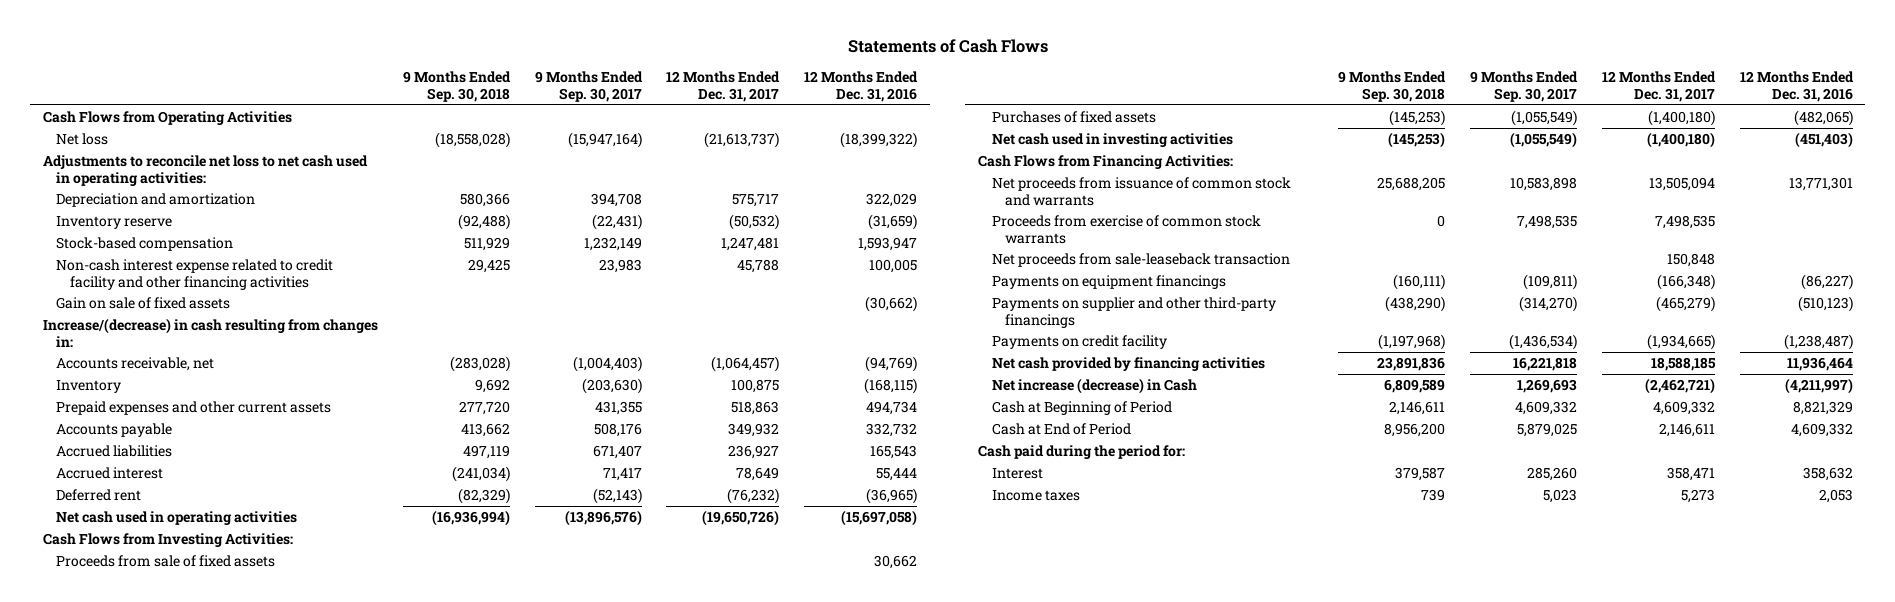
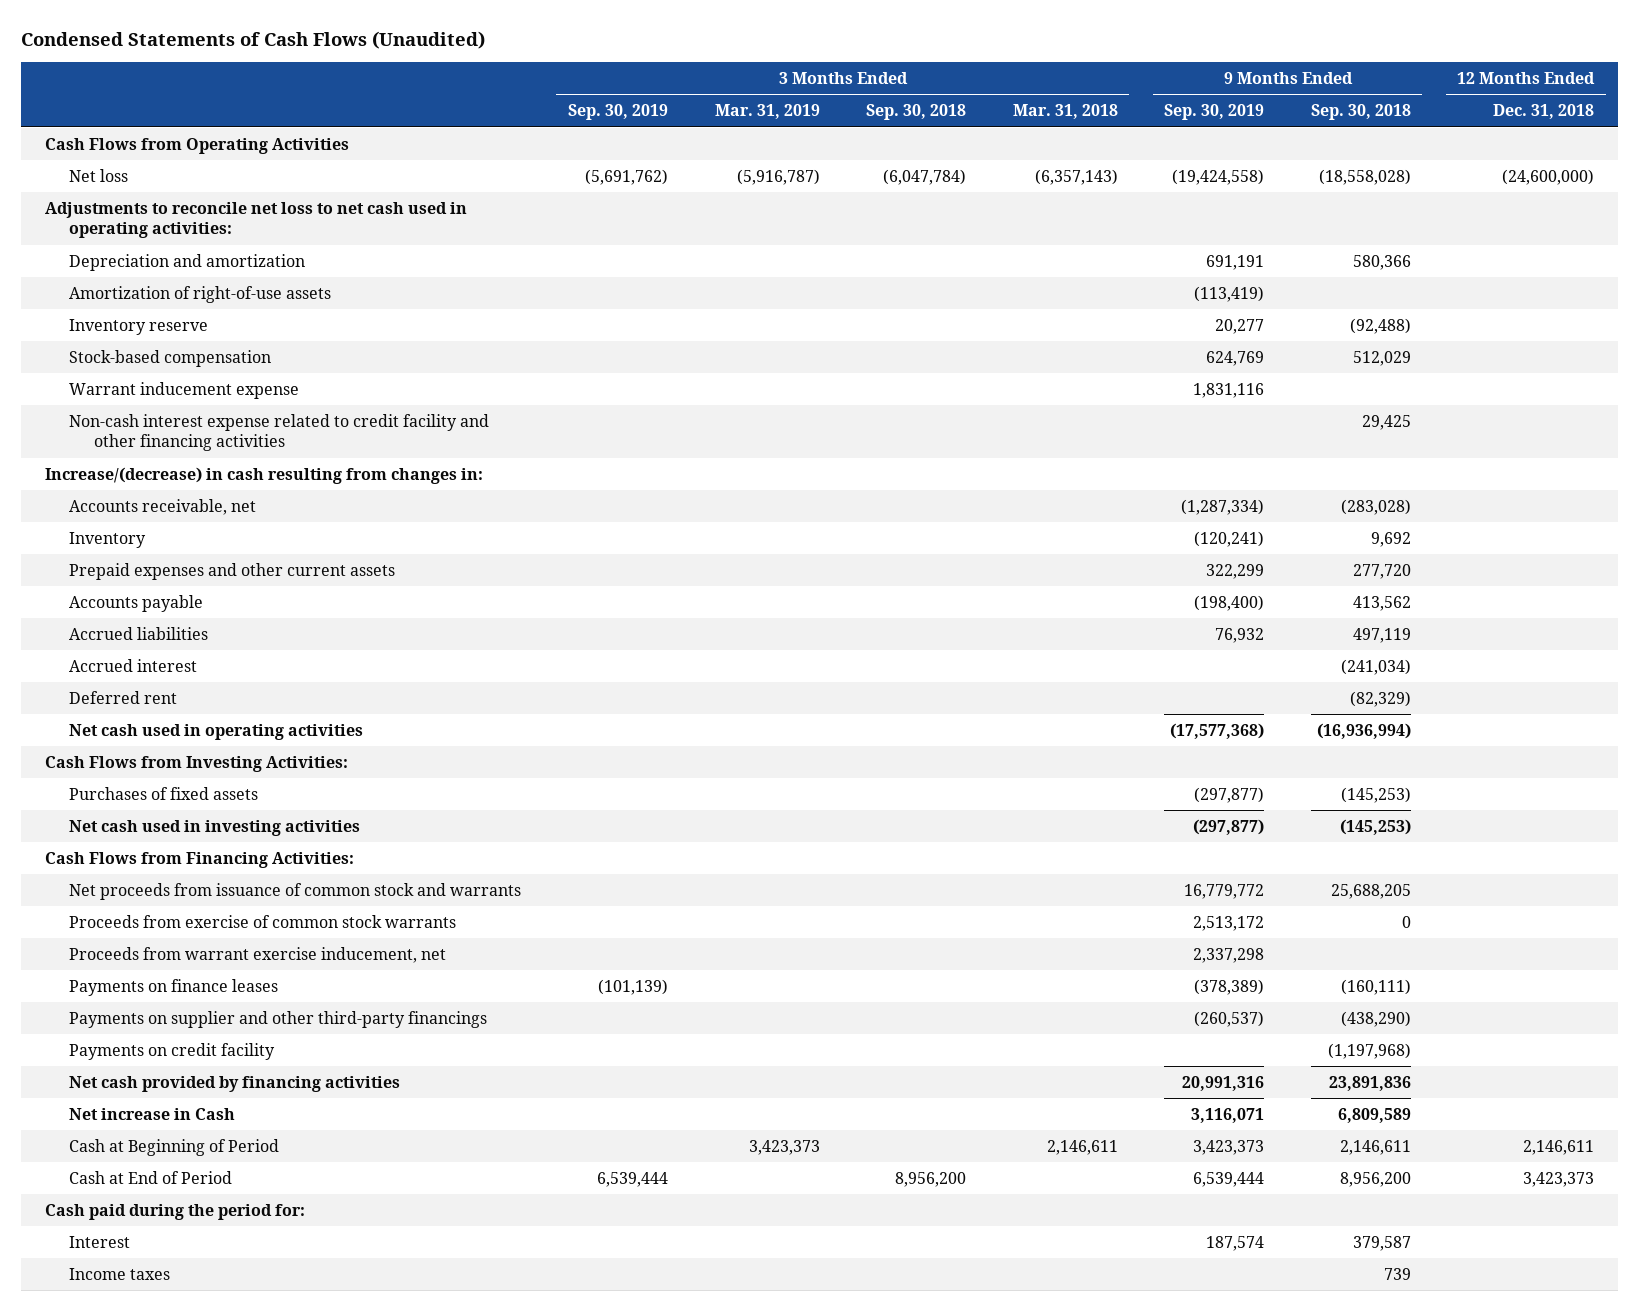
- Statements of Cash Flows
+ Condensed Statements of Cash Flows (Unaudited)
- | 9 Months Ended Sep. 30, 2018 | 9 Months Ended Sep. 30, 2017 | 12 Months Ended Dec. 31, 2017 | 12 Months Ended Dec. 31, 2016
+ | 3 Months Ended Sep. 30, 2019 | 3 Months Ended Mar. 31, 2019 | 3 Months Ended Sep. 30, 2018 | 3 Months Ended Mar. 31, 2018 | 9 Months Ended Sep. 30, 2019 | 9 Months Ended Sep. 30, 2018 | 12 Months Ended Dec. 31, 2018
+ Amortization of right-of-use assets | | | | | (113,419) | |
- Stock-based compensation | 511,929 | 1,232,149 | 1,247,481 | 1,593,947
+ Stock-based compensation | | | | | 624,769 | 512,029 |
+ Warrant inducement expense | | | | | 1,831,116 | |
- Gain on sale of fixed assets | | | | (30,662)
- Accounts payable | 413,662 | 508,176 | 349,932 | 332,732
+ Accounts payable | | | | | (198,400) | 413,562 |
- Proceeds from sale of fixed assets | | | | 30,662
- Net proceeds from sale-leaseback transaction | | | 150,848 |
- Payments on equipment financings | (160,111) | (109,811) | (166,348) | (86,227)
+ Proceeds from warrant exercise inducement, net | | | | | 2,337,298 | |
+ Payments on finance leases | (101,139) | | | | (378,389) | (160,111) |
- Net increase (decrease) in Cash | 6,809,589 | 1,269,693 | (2,462,721) | (4,211,997)
+ Net increase in Cash | | | | | 3,116,071 | 6,809,589 |

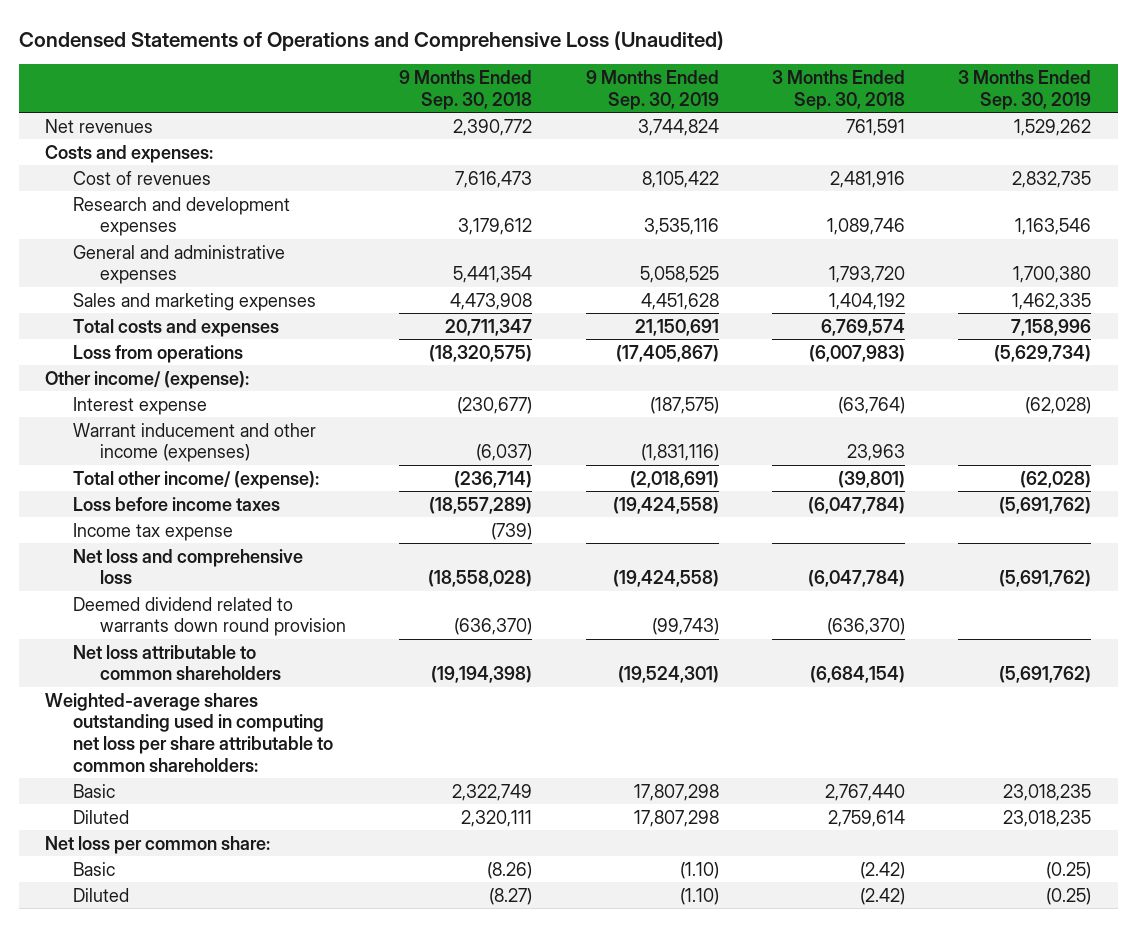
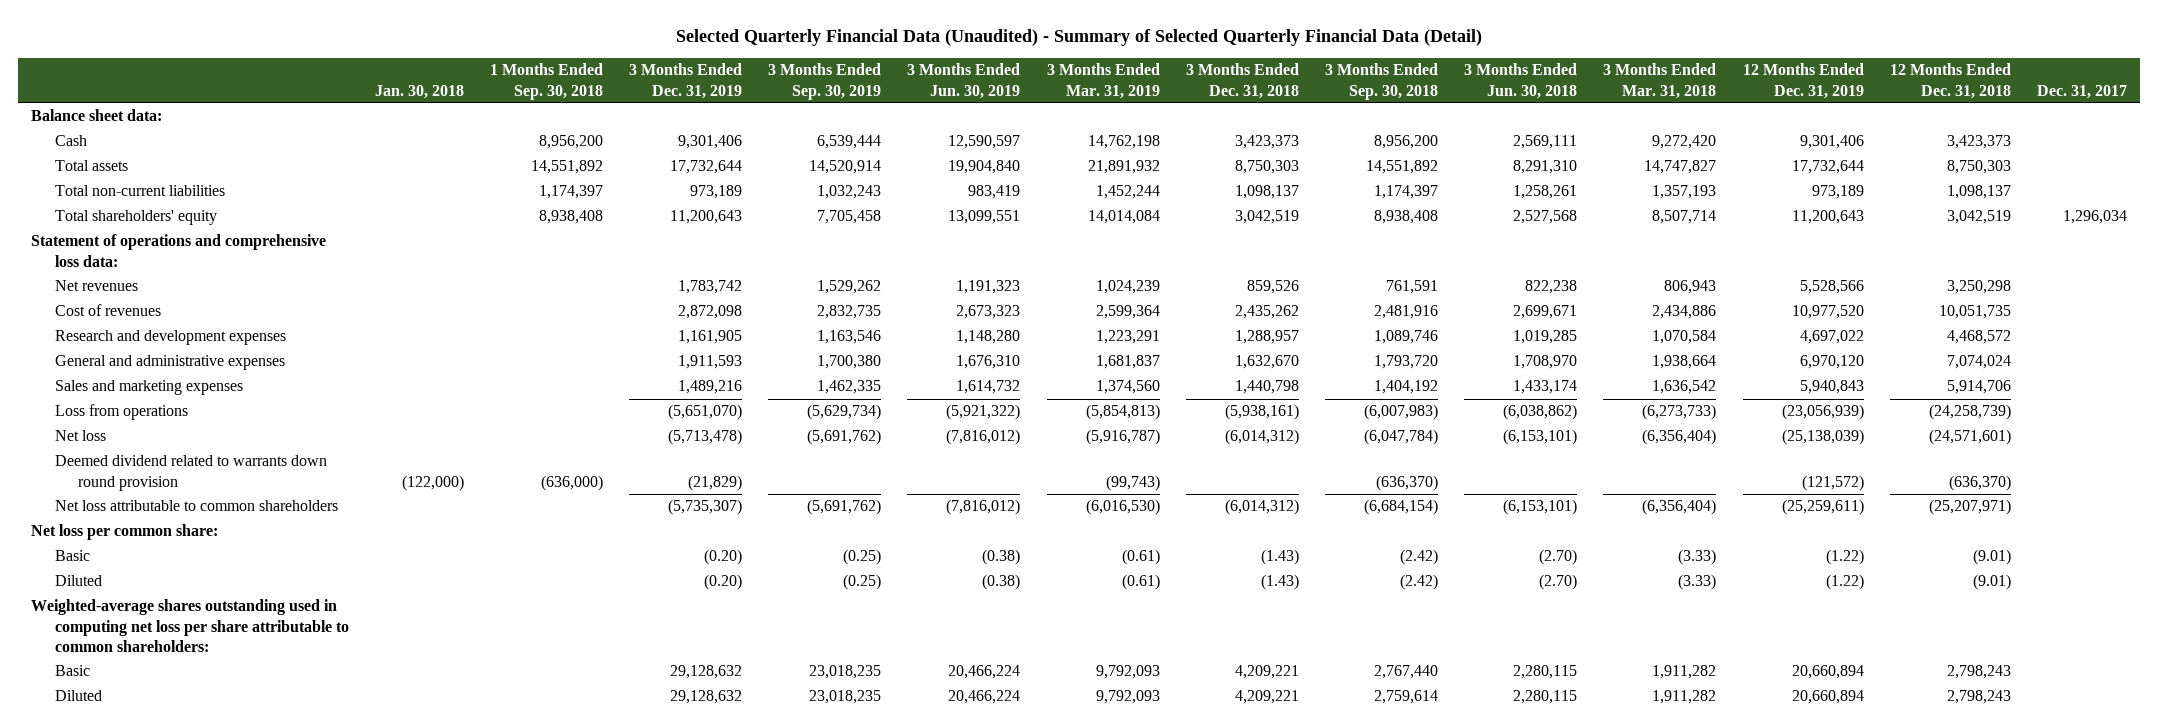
- Condensed Statements of Operations and Comprehensive Loss (Unaudited)
+ Selected Quarterly Financial Data (Unaudited) - Summary of Selected Quarterly Financial Data (Detail)
- | 9 Months Ended Sep. 30, 2018 | 9 Months Ended Sep. 30, 2019 | 3 Months Ended Sep. 30, 2018 | 3 Months Ended Sep. 30, 2019
+ | Jan. 30, 2018 | 1 Months Ended Sep. 30, 2018 | 3 Months Ended Dec. 31, 2019 | 3 Months Ended Sep. 30, 2019 | 3 Months Ended Jun. 30, 2019 | 3 Months Ended Mar. 31, 2019 | 3 Months Ended Dec. 31, 2018 | 3 Months Ended Sep. 30, 2018 | 3 Months Ended Jun. 30, 2018 | 3 Months Ended Mar. 31, 2018 | 12 Months Ended Dec. 31, 2019 | 12 Months Ended Dec. 31, 2018 | Dec. 31, 2017
+ Balance sheet data:
+ Cash | | 8,956,200 | 9,301,406 | 6,539,444 | 12,590,597 | 14,762,198 | 3,423,373 | 8,956,200 | 2,569,111 | 9,272,420 | 9,301,406 | 3,423,373 |
+ Total assets | | 14,551,892 | 17,732,644 | 14,520,914 | 19,904,840 | 21,891,932 | 8,750,303 | 14,551,892 | 8,291,310 | 14,747,827 | 17,732,644 | 8,750,303 |
+ Total non-current liabilities | | 1,174,397 | 973,189 | 1,032,243 | 983,419 | 1,452,244 | 1,098,137 | 1,174,397 | 1,258,261 | 1,357,193 | 973,189 | 1,098,137 |
+ Total shareholders' equity | | 8,938,408 | 11,200,643 | 7,705,458 | 13,099,551 | 14,014,084 | 3,042,519 | 8,938,408 | 2,527,568 | 8,507,714 | 11,200,643 | 3,042,519 | 1,296,034
+ Statement of operations and comprehensive loss data:
- Costs and expenses:
- Total costs and expenses | 20,711,347 | 21,150,691 | 6,769,574 | 7,158,996
- Other income/ (expense):
- Interest expense | (230,677) | (187,575) | (63,764) | (62,028)
- Warrant inducement and other income (expenses) | (6,037) | (1,831,116) | 23,963 |
- Total other income/ (expense): | (236,714) | (2,018,691) | (39,801) | (62,028)
- Loss before income taxes | (18,557,289) | (19,424,558) | (6,047,784) | (5,691,762)
- Income tax expense | (739) | | |
- Net loss and comprehensive loss | (18,558,028) | (19,424,558) | (6,047,784) | (5,691,762)
+ Net loss | | | (5,713,478) | (5,691,762) | (7,816,012) | (5,916,787) | (6,014,312) | (6,047,784) | (6,153,101) | (6,356,404) | (25,138,039) | (24,571,601) |
moved down: Weighted-average shares outstanding used in computing net loss per share attributable to common shareholders:
moved down: Basic | | | 29,128,632 | 23,018,235 | 20,466,224 | 9,792,093 | 4,209,221 | 2,767,440 | 2,280,115 | 1,911,282 | 20,660,894 | 2,798,243 |
moved down: Diluted | | | 29,128,632 | 23,018,235 | 20,466,224 | 9,792,093 | 4,209,221 | 2,759,614 | 2,280,115 | 1,911,282 | 20,660,894 | 2,798,243 |

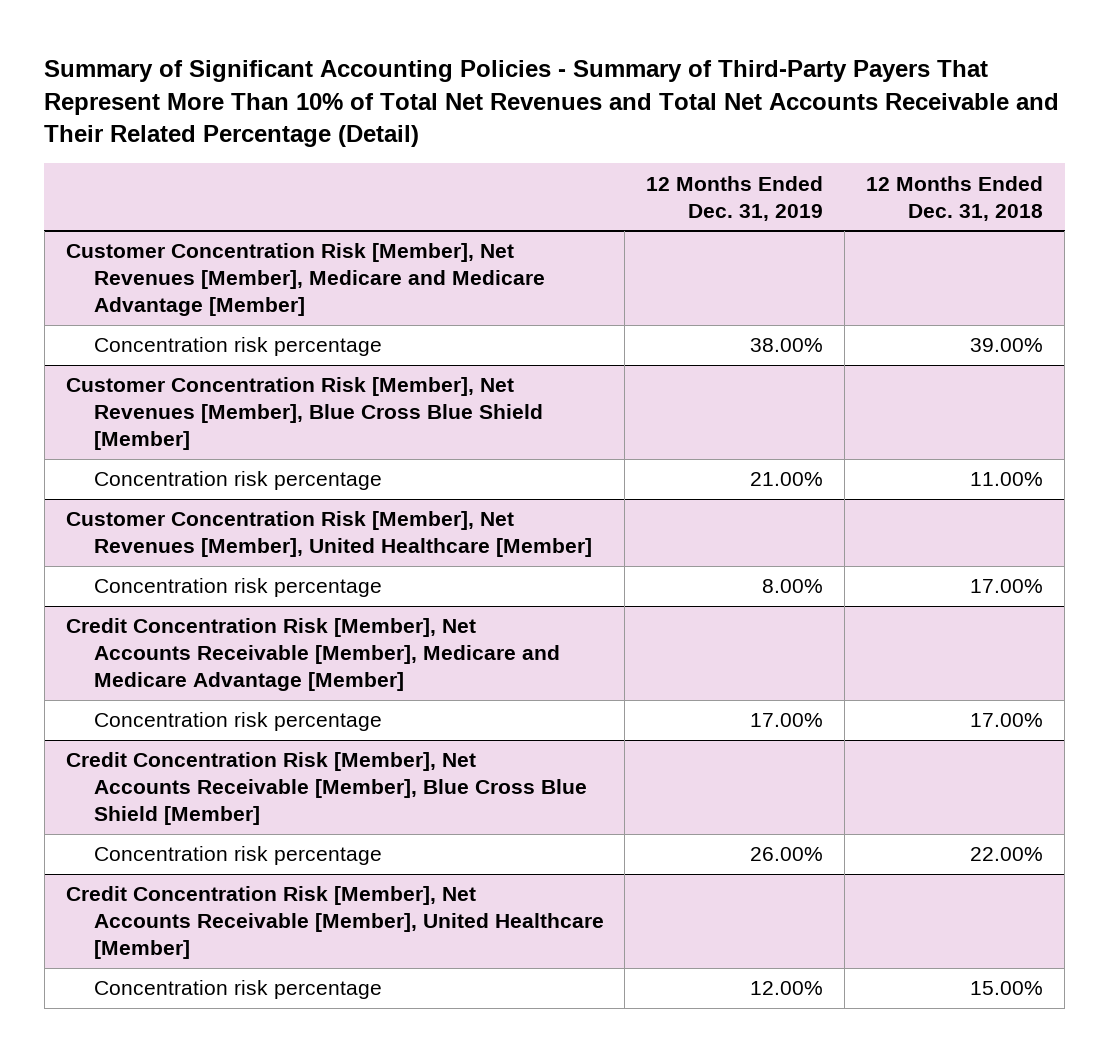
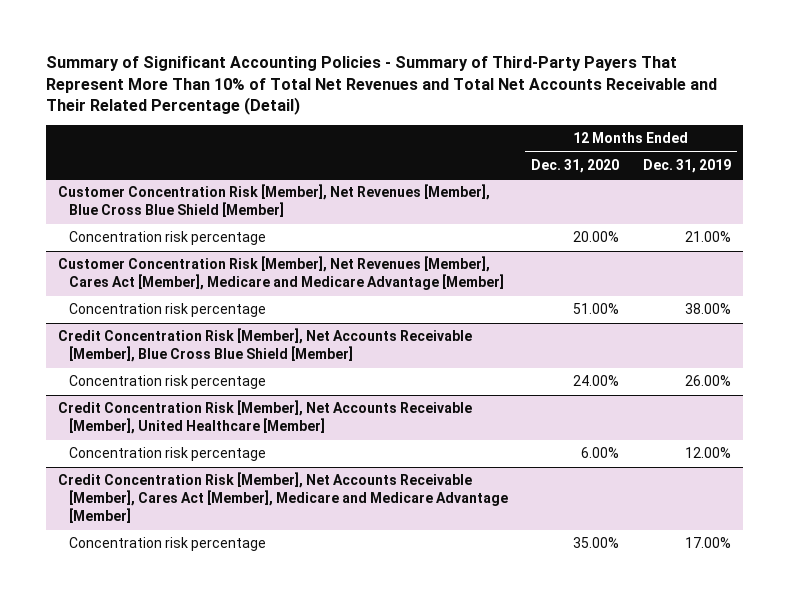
- | 12 Months Ended Dec. 31, 2019 | 12 Months Ended Dec. 31, 2018
+ | 12 Months Ended Dec. 31, 2020 | 12 Months Ended Dec. 31, 2019
- Customer Concentration Risk [Member], Net Revenues [Member], Medicare and Medicare Advantage [Member]
- Concentration risk percentage | 38.00% | 39.00%
- Customer Concentration Risk [Member], Net Revenues [Member], United Healthcare [Member]
- Concentration risk percentage | 8.00% | 17.00%
- Credit Concentration Risk [Member], Net Accounts Receivable [Member], Medicare and Medicare Advantage [Member]
- Concentration risk percentage | 17.00% | 17.00%
+ Customer Concentration Risk [Member], Net Revenues [Member], Cares Act [Member], Medicare and Medicare Advantage [Member]
+ Concentration risk percentage | 51.00% | 38.00%
+ Credit Concentration Risk [Member], Net Accounts Receivable [Member], Cares Act [Member], Medicare and Medicare Advantage [Member]
+ Concentration risk percentage | 35.00% | 17.00%

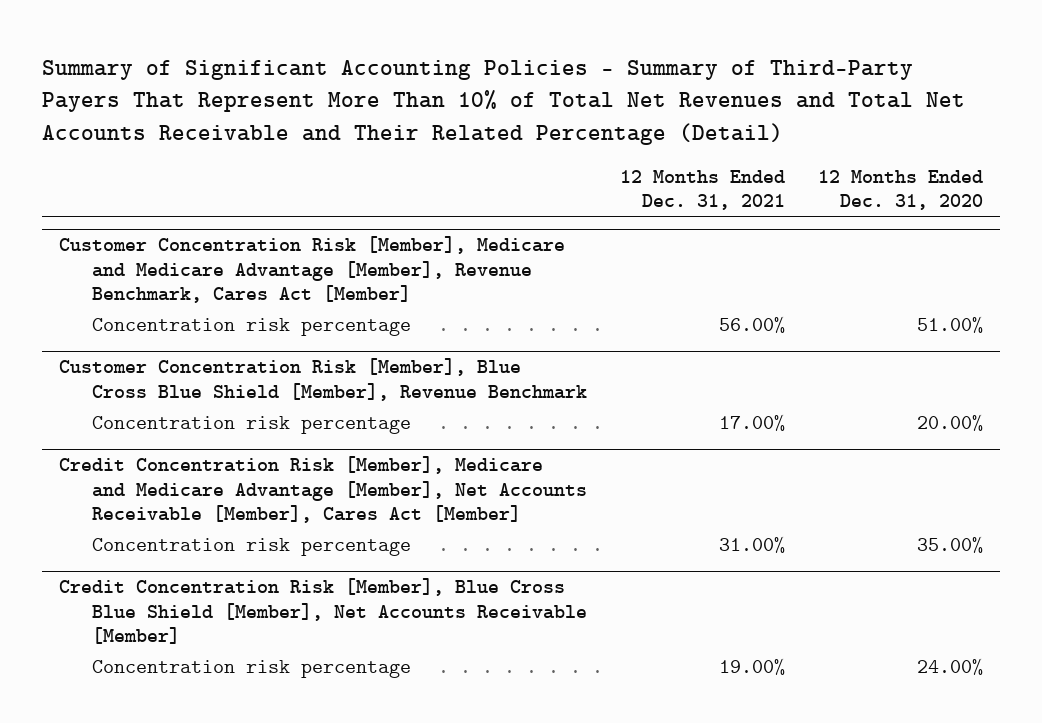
- | 12 Months Ended Dec. 31, 2020 | 12 Months Ended Dec. 31, 2019
+ | 12 Months Ended Dec. 31, 2021 | 12 Months Ended Dec. 31, 2020
- Customer Concentration Risk [Member], Net Revenues [Member], Blue Cross Blue Shield [Member]
- Concentration risk percentage | 20.00% | 21.00%
- Customer Concentration Risk [Member], Net Revenues [Member], Cares Act [Member], Medicare and Medicare Advantage [Member]
+ Customer Concentration Risk [Member], Medicare and Medicare Advantage [Member], Revenue Benchmark, Cares Act [Member]
- Credit Concentration Risk [Member], Net Accounts Receivable [Member], Blue Cross Blue Shield [Member]
- Concentration risk percentage | 24.00% | 26.00%
- Credit Concentration Risk [Member], Net Accounts Receivable [Member], United Healthcare [Member]
- Concentration risk percentage | 6.00% | 12.00%
- Credit Concentration Risk [Member], Net Accounts Receivable [Member], Cares Act [Member], Medicare and Medicare Advantage [Member]
+ Customer Concentration Risk [Member], Blue Cross Blue Shield [Member], Revenue Benchmark
+ Concentration risk percentage | 17.00% | 20.00%
+ Credit Concentration Risk [Member], Medicare and Medicare Advantage [Member], Net Accounts Receivable [Member], Cares Act [Member]
+ Credit Concentration Risk [Member], Blue Cross Blue Shield [Member], Net Accounts Receivable [Member]
+ Concentration risk percentage | 19.00% | 24.00%

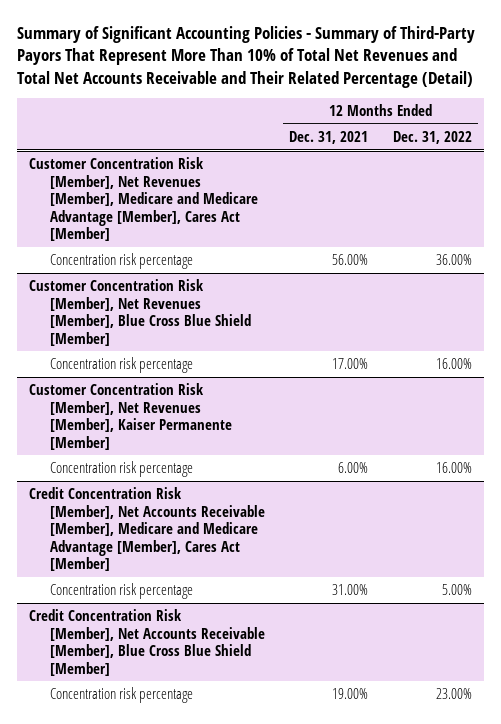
- Summary of Significant Accounting Policies - Summary of Third-Party Payers That Represent More Than 10% of Total Net Revenues and Total Net Accounts Receivable and Their Related Percentage (Detail)
+ Summary of Significant Accounting Policies - Summary of Third-Party Payors That Represent More Than 10% of Total Net Revenues and Total Net Accounts Receivable and Their Related Percentage (Detail)
- | 12 Months Ended Dec. 31, 2021 | 12 Months Ended Dec. 31, 2020
+ | 12 Months Ended Dec. 31, 2021 | 12 Months Ended Dec. 31, 2022
- Customer Concentration Risk [Member], Medicare and Medicare Advantage [Member], Revenue Benchmark, Cares Act [Member]
+ Customer Concentration Risk [Member], Net Revenues [Member], Medicare and Medicare Advantage [Member], Cares Act [Member]
- Customer Concentration Risk [Member], Blue Cross Blue Shield [Member], Revenue Benchmark
+ Customer Concentration Risk [Member], Net Revenues [Member], Blue Cross Blue Shield [Member]
- Credit Concentration Risk [Member], Medicare and Medicare Advantage [Member], Net Accounts Receivable [Member], Cares Act [Member]
+ Customer Concentration Risk [Member], Net Revenues [Member], Kaiser Permanente [Member]
+ Concentration risk percentage | 6.00% | 16.00%
+ Credit Concentration Risk [Member], Net Accounts Receivable [Member], Medicare and Medicare Advantage [Member], Cares Act [Member]
- Credit Concentration Risk [Member], Blue Cross Blue Shield [Member], Net Accounts Receivable [Member]
+ Credit Concentration Risk [Member], Net Accounts Receivable [Member], Blue Cross Blue Shield [Member]

